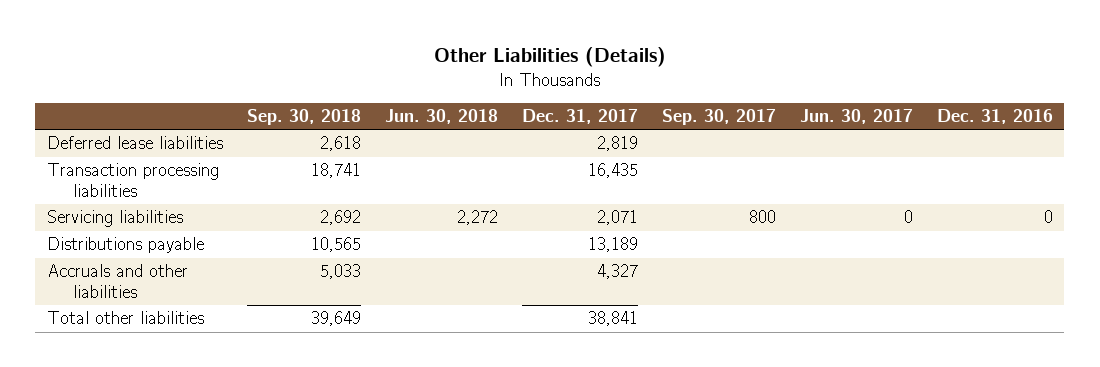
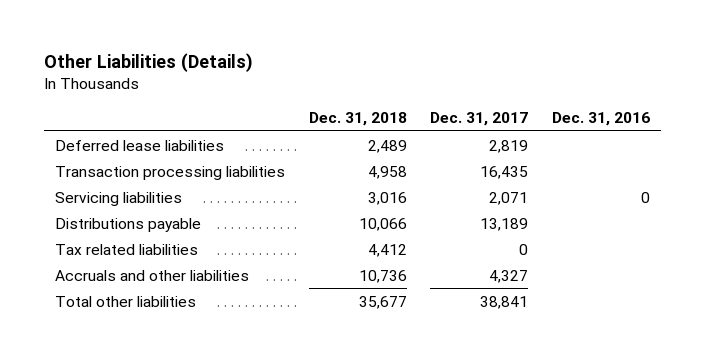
- | Sep. 30, 2018 | Jun. 30, 2018 | Dec. 31, 2017 | Sep. 30, 2017 | Jun. 30, 2017 | Dec. 31, 2016
+ | Dec. 31, 2018 | Dec. 31, 2017 | Dec. 31, 2016
+ Tax related liabilities | 4,412 | 0 |

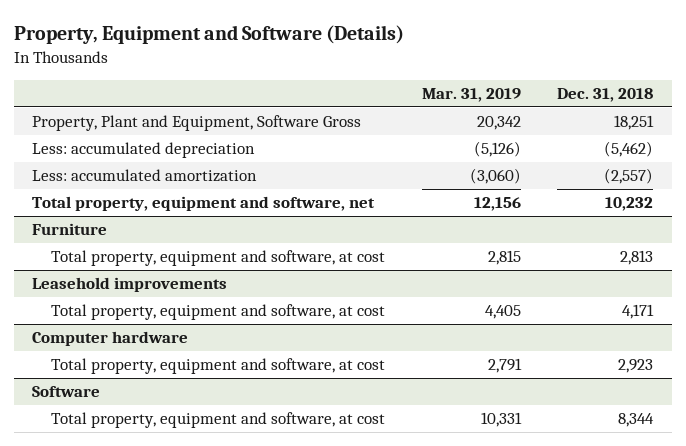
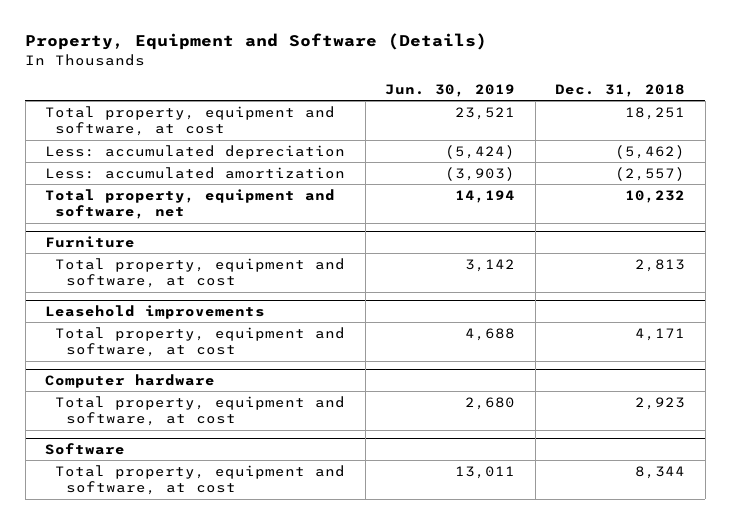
- | Mar. 31, 2019 | Dec. 31, 2018
+ | Jun. 30, 2019 | Dec. 31, 2018
- Property, Plant and Equipment, Software Gross | 20,342 | 18,251
+ Total property, equipment and software, at cost | 23,521 | 18,251

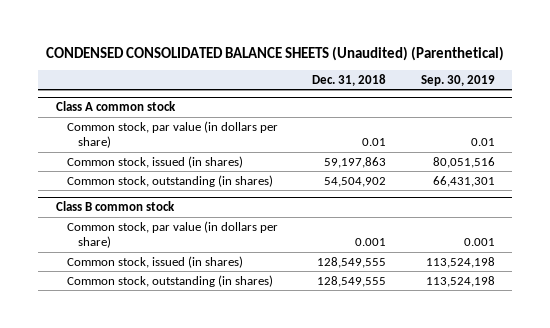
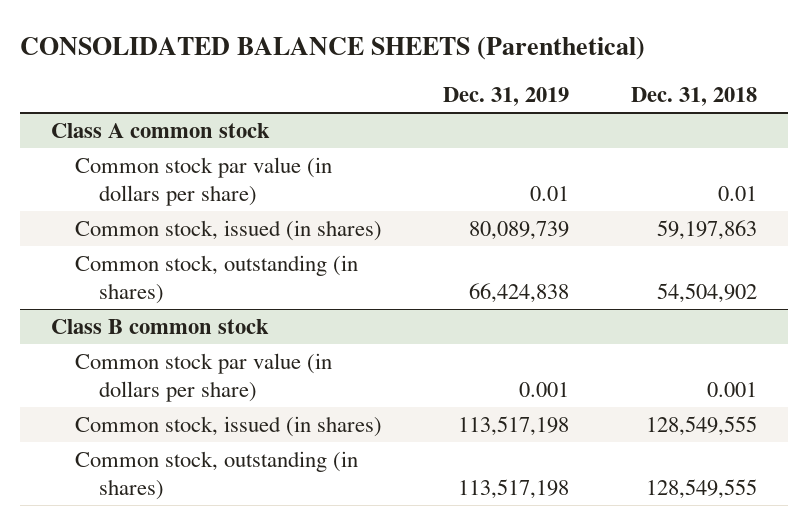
- CONDENSED CONSOLIDATED BALANCE SHEETS (Unaudited) (Parenthetical)
+ CONSOLIDATED BALANCE SHEETS (Parenthetical)
- | Dec. 31, 2018 | Sep. 30, 2019
+ | Dec. 31, 2019 | Dec. 31, 2018
@ Class A common stock
- Common stock, par value (in dollars per share) | 0.01 | 0.01
+ Common stock par value (in dollars per share) | 0.01 | 0.01
@ Class B common stock
- Common stock, par value (in dollars per share) | 0.001 | 0.001
+ Common stock par value (in dollars per share) | 0.001 | 0.001

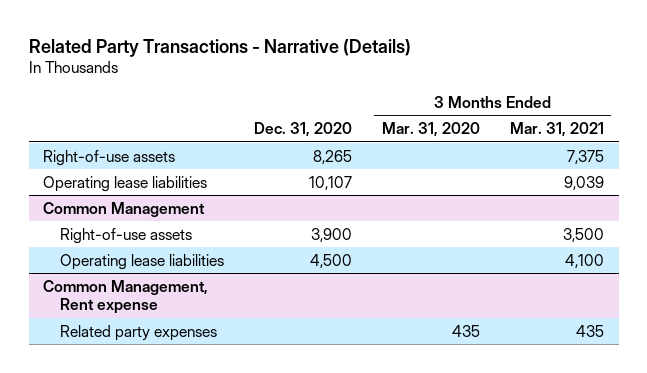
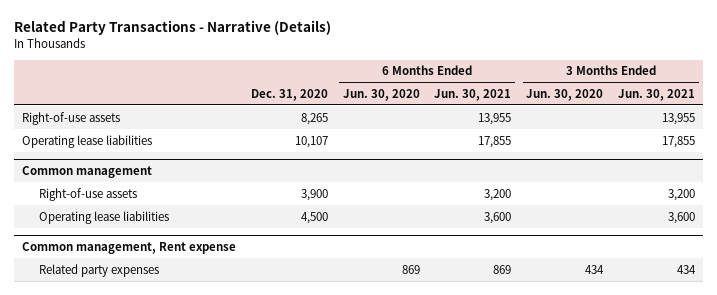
- | Dec. 31, 2020 | 3 Months Ended Mar. 31, 2020 | 3 Months Ended Mar. 31, 2021
+ | Dec. 31, 2020 | 6 Months Ended Jun. 30, 2020 | 6 Months Ended Jun. 30, 2021 | 3 Months Ended Jun. 30, 2020 | 3 Months Ended Jun. 30, 2021
- Common Management
+ Common management
- Common Management, Rent expense
+ Common management, Rent expense

